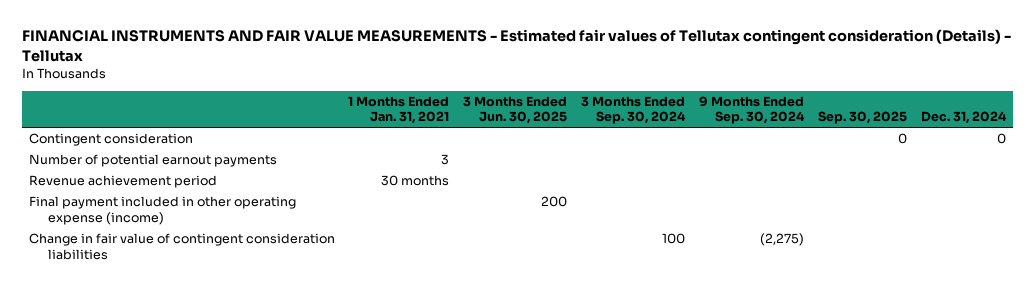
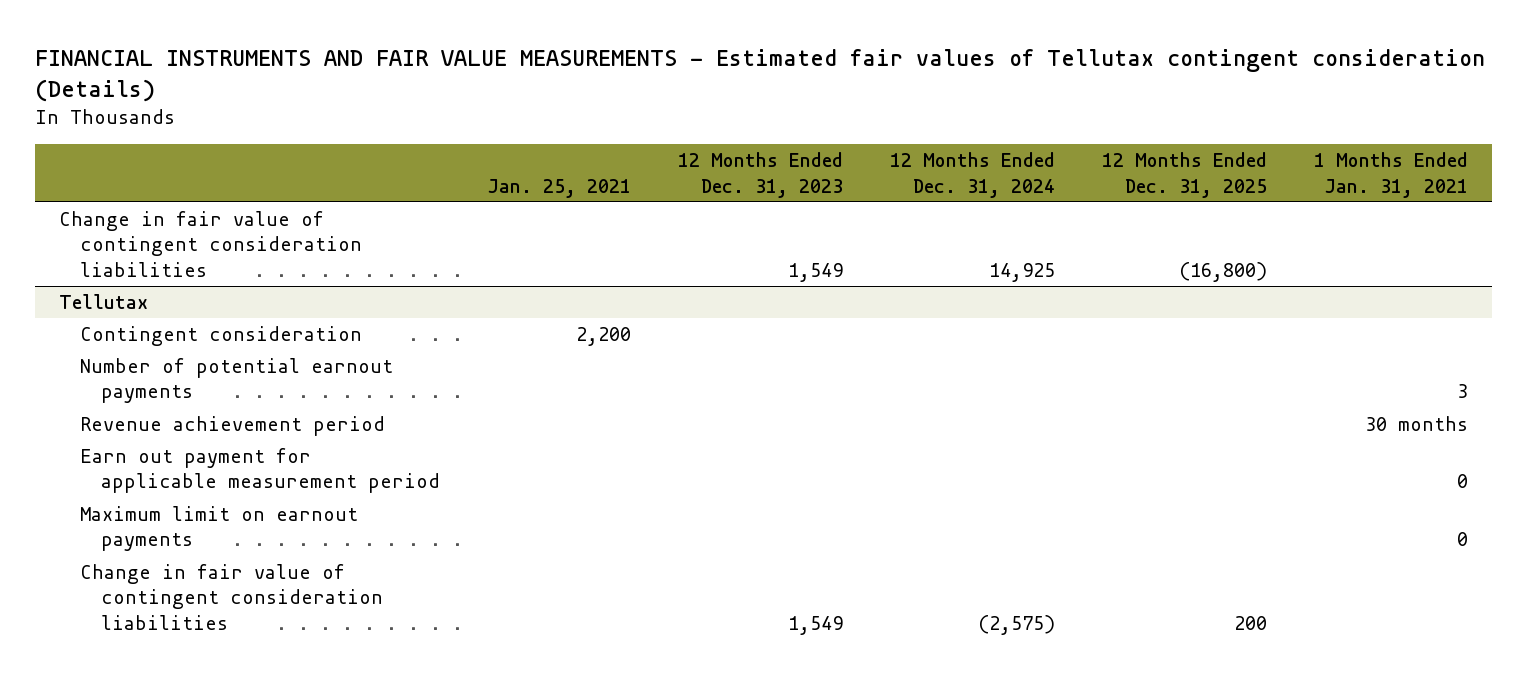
- FINANCIAL INSTRUMENTS AND FAIR VALUE MEASUREMENTS - Estimated fair values of Tellutax contingent consideration (Details) - Tellutax
+ FINANCIAL INSTRUMENTS AND FAIR VALUE MEASUREMENTS - Estimated fair values of Tellutax contingent consideration (Details)
- | 1 Months Ended Jan. 31, 2021 | 3 Months Ended Jun. 30, 2025 | 3 Months Ended Sep. 30, 2024 | 9 Months Ended Sep. 30, 2024 | Sep. 30, 2025 | Dec. 31, 2024
+ | Jan. 25, 2021 | 12 Months Ended Dec. 31, 2023 | 12 Months Ended Dec. 31, 2024 | 12 Months Ended Dec. 31, 2025 | 1 Months Ended Jan. 31, 2021
- Contingent consideration | | | | | 0 | 0
- Number of potential earnout payments | 3 | | | | |
- Revenue achievement period | 30 months | | | | |
- Final payment included in other operating expense (income) | | 200 | | | |
+ Tellutax
+ Contingent consideration | 2,200 | | | |
+ Number of potential earnout payments | | | | | 3
+ Revenue achievement period | | | | | 30 months
+ Earn out payment for applicable measurement period | | | | | 0
+ Maximum limit on earnout payments | | | | | 0
+ Change in fair value of contingent consideration liabilities | | 1,549 | (2,575) | 200 |

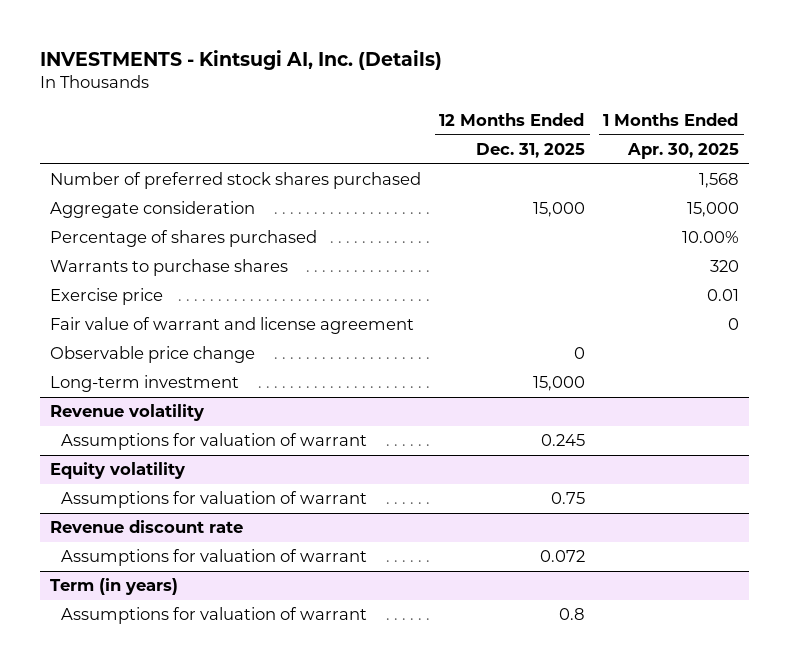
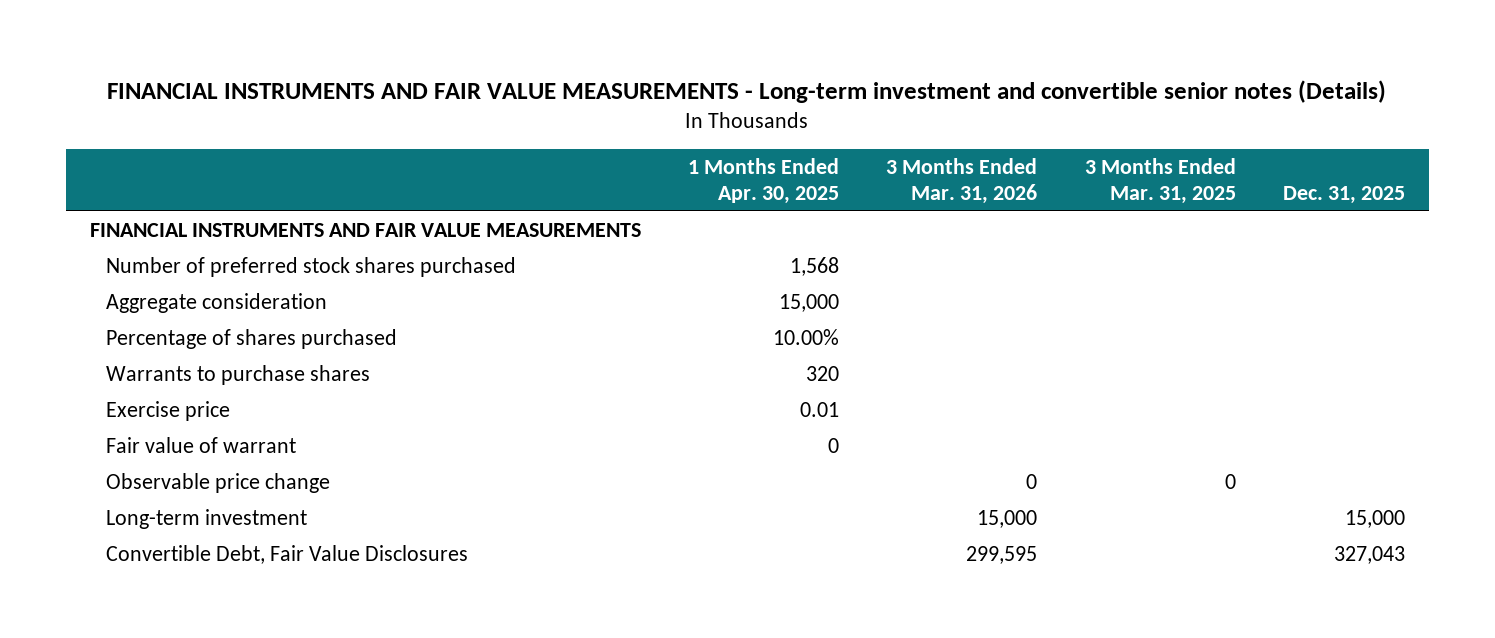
- INVESTMENTS - Kintsugi AI, Inc. (Details)
+ FINANCIAL INSTRUMENTS AND FAIR VALUE MEASUREMENTS - Long-term investment and convertible senior notes (Details)
- | 12 Months Ended Dec. 31, 2025 | 1 Months Ended Apr. 30, 2025
+ | 1 Months Ended Apr. 30, 2025 | 3 Months Ended Mar. 31, 2026 | 3 Months Ended Mar. 31, 2025 | Dec. 31, 2025
+ FINANCIAL INSTRUMENTS AND FAIR VALUE MEASUREMENTS
- Fair value of warrant and license agreement | | 0
+ Fair value of warrant | 0 | | |
- Revenue volatility
- Assumptions for valuation of warrant | 0.245 |
- Equity volatility
- Assumptions for valuation of warrant | 0.75 |
- Revenue discount rate
- Assumptions for valuation of warrant | 0.072 |
- Term (in years)
- Assumptions for valuation of warrant | 0.8 |
+ Convertible Debt, Fair Value Disclosures | | 299,595 | | 327,043

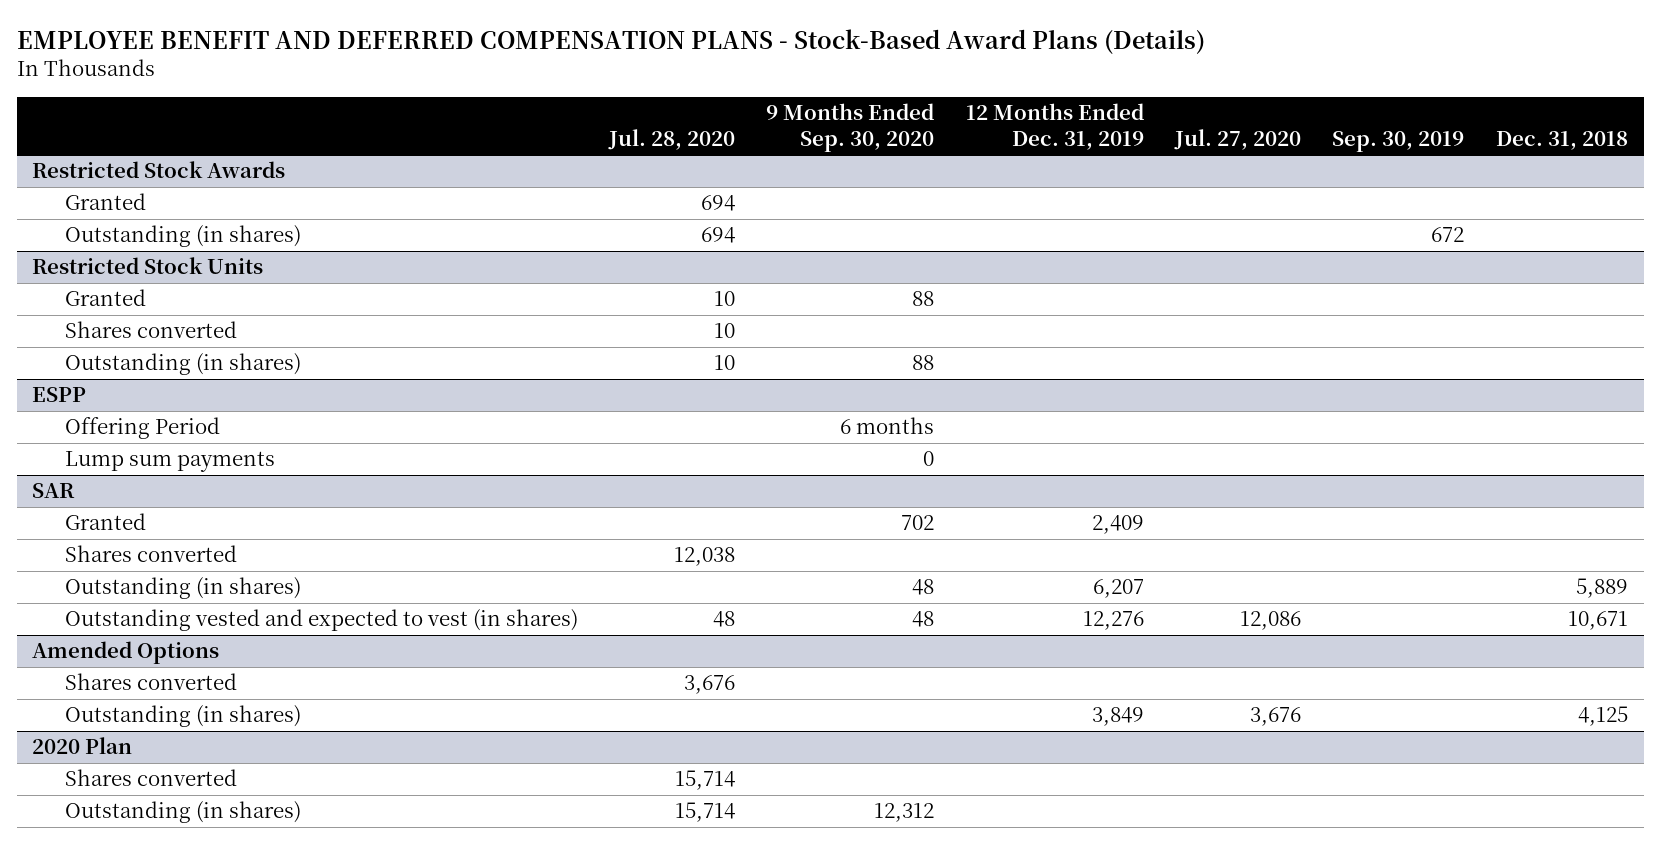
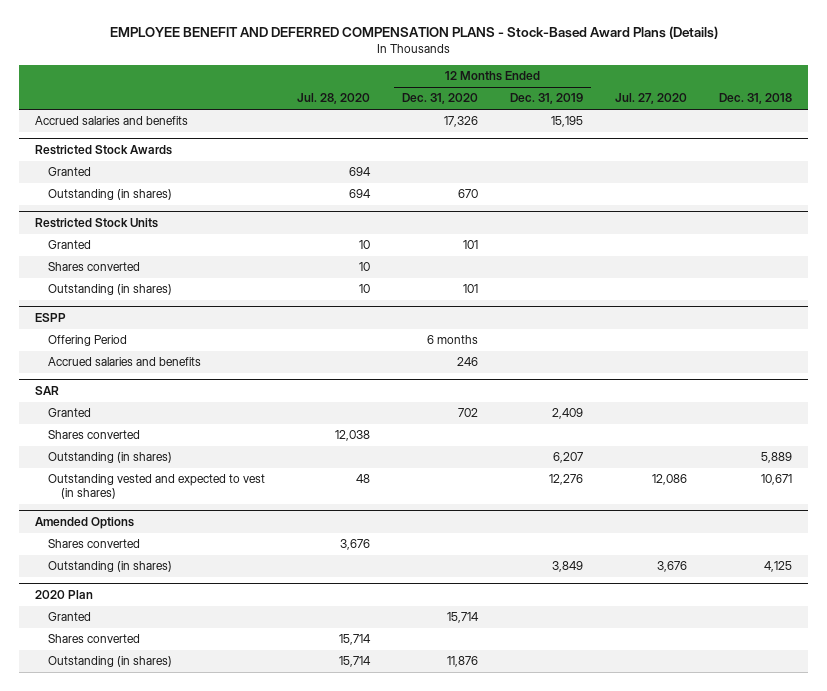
- | Jul. 28, 2020 | 9 Months Ended Sep. 30, 2020 | 12 Months Ended Dec. 31, 2019 | Jul. 27, 2020 | Sep. 30, 2019 | Dec. 31, 2018
+ | Jul. 28, 2020 | 12 Months Ended Dec. 31, 2020 | 12 Months Ended Dec. 31, 2019 | Jul. 27, 2020 | Dec. 31, 2018
+ Accrued salaries and benefits | | 17,326 | 15,195 | |
@ ESPP
- Lump sum payments | | 0 | | | |
+ Accrued salaries and benefits | | 246 | | |
@ 2020 Plan
+ Granted | | 15,714 | | |

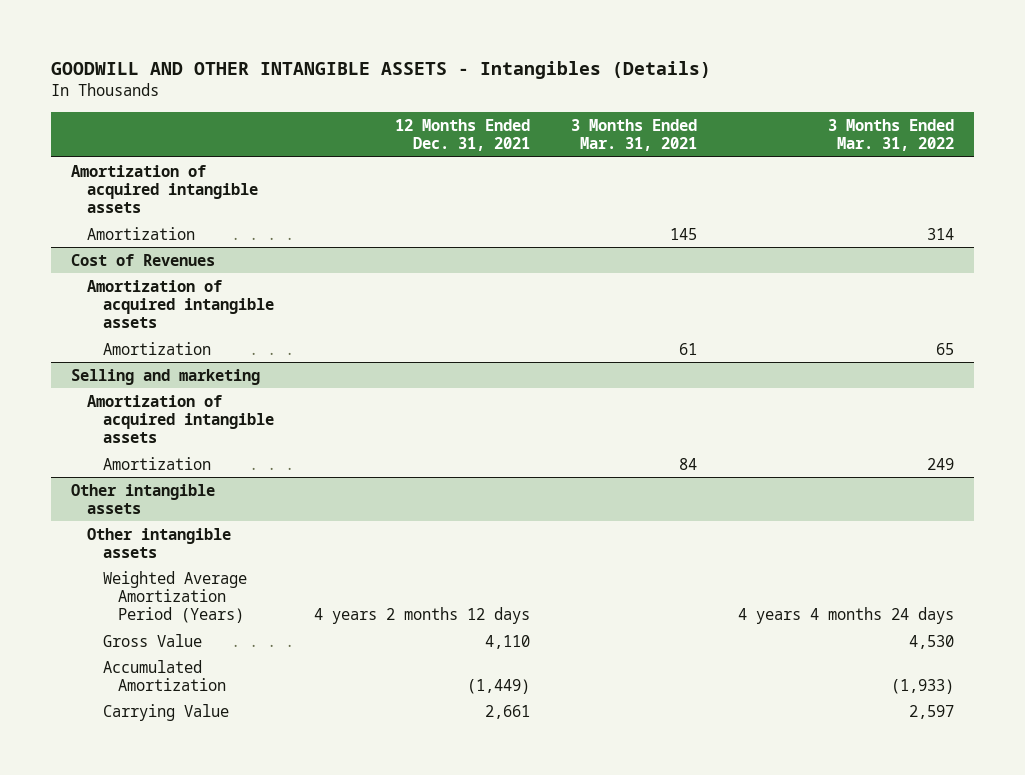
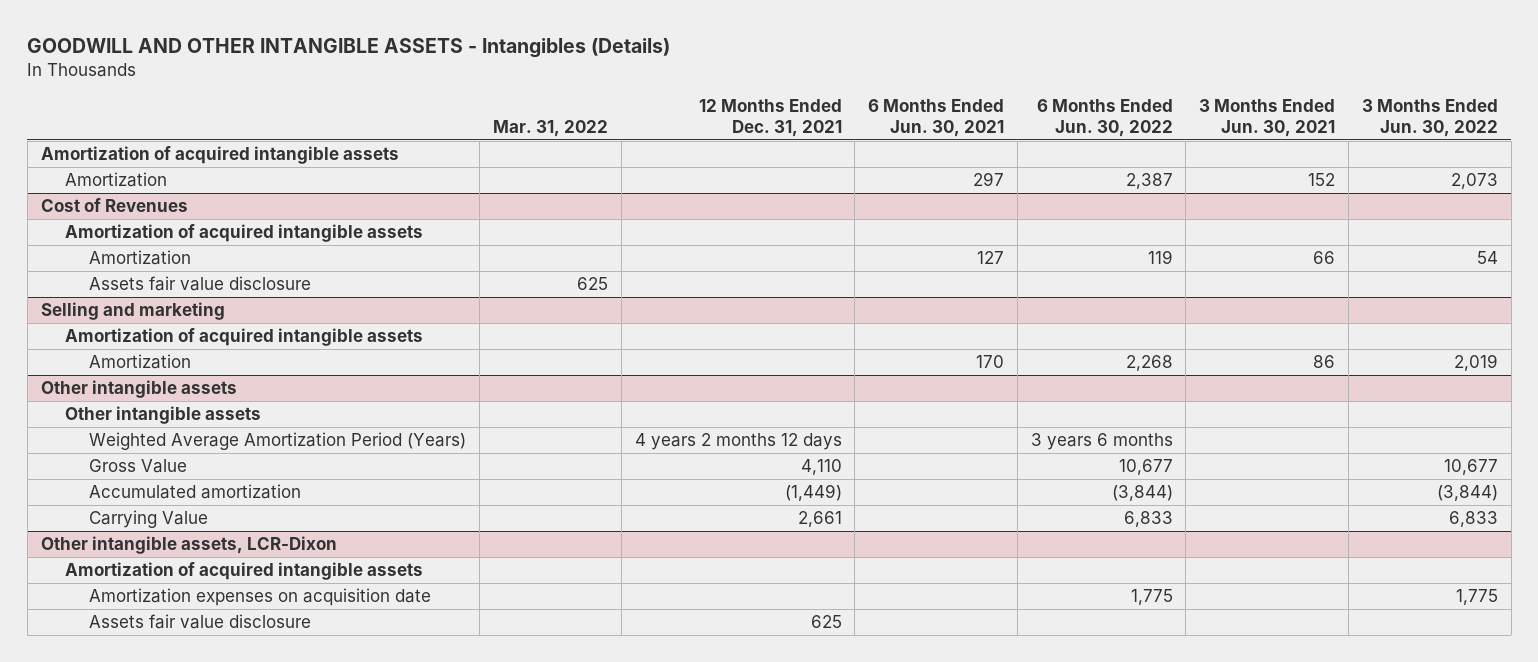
- | 12 Months Ended Dec. 31, 2021 | 3 Months Ended Mar. 31, 2021 | 3 Months Ended Mar. 31, 2022
+ | Mar. 31, 2022 | 12 Months Ended Dec. 31, 2021 | 6 Months Ended Jun. 30, 2021 | 6 Months Ended Jun. 30, 2022 | 3 Months Ended Jun. 30, 2021 | 3 Months Ended Jun. 30, 2022
@ Cost of Revenues
+ Assets fair value disclosure | 625 | | | | |
@ Other intangible assets
- Accumulated Amortization | (1,449) | | (1,933)
+ Accumulated amortization | | (1,449) | | (3,844) | | (3,844)
+ Other intangible assets, LCR-Dixon
+ Amortization of acquired intangible assets
+ Amortization expenses on acquisition date | | | | 1,775 | | 1,775
+ Assets fair value disclosure | | 625 | | | |

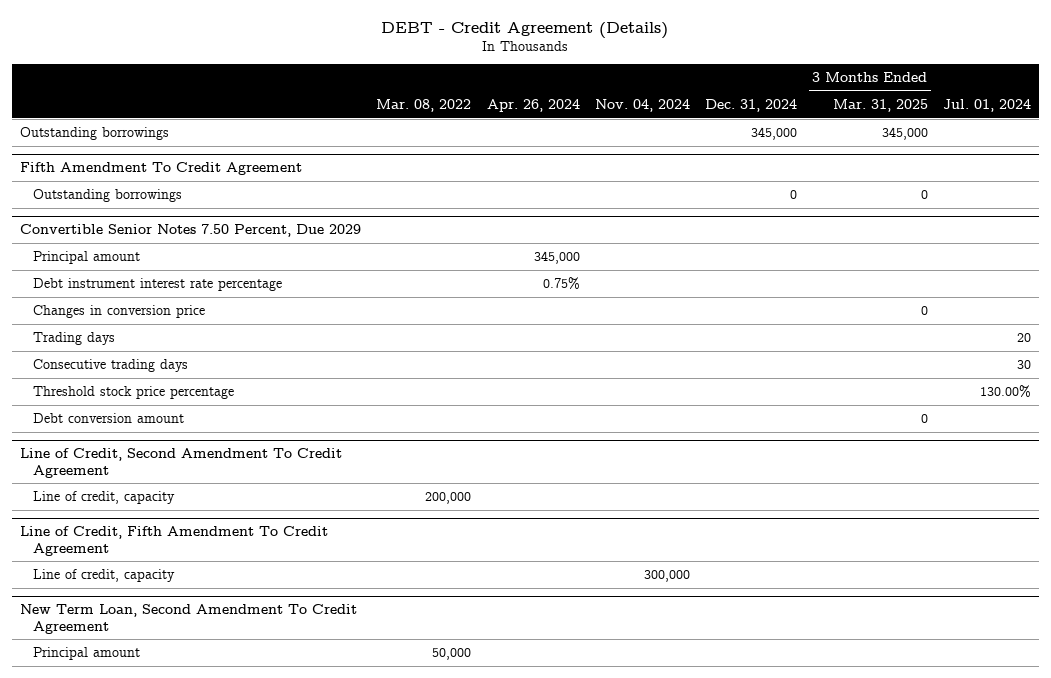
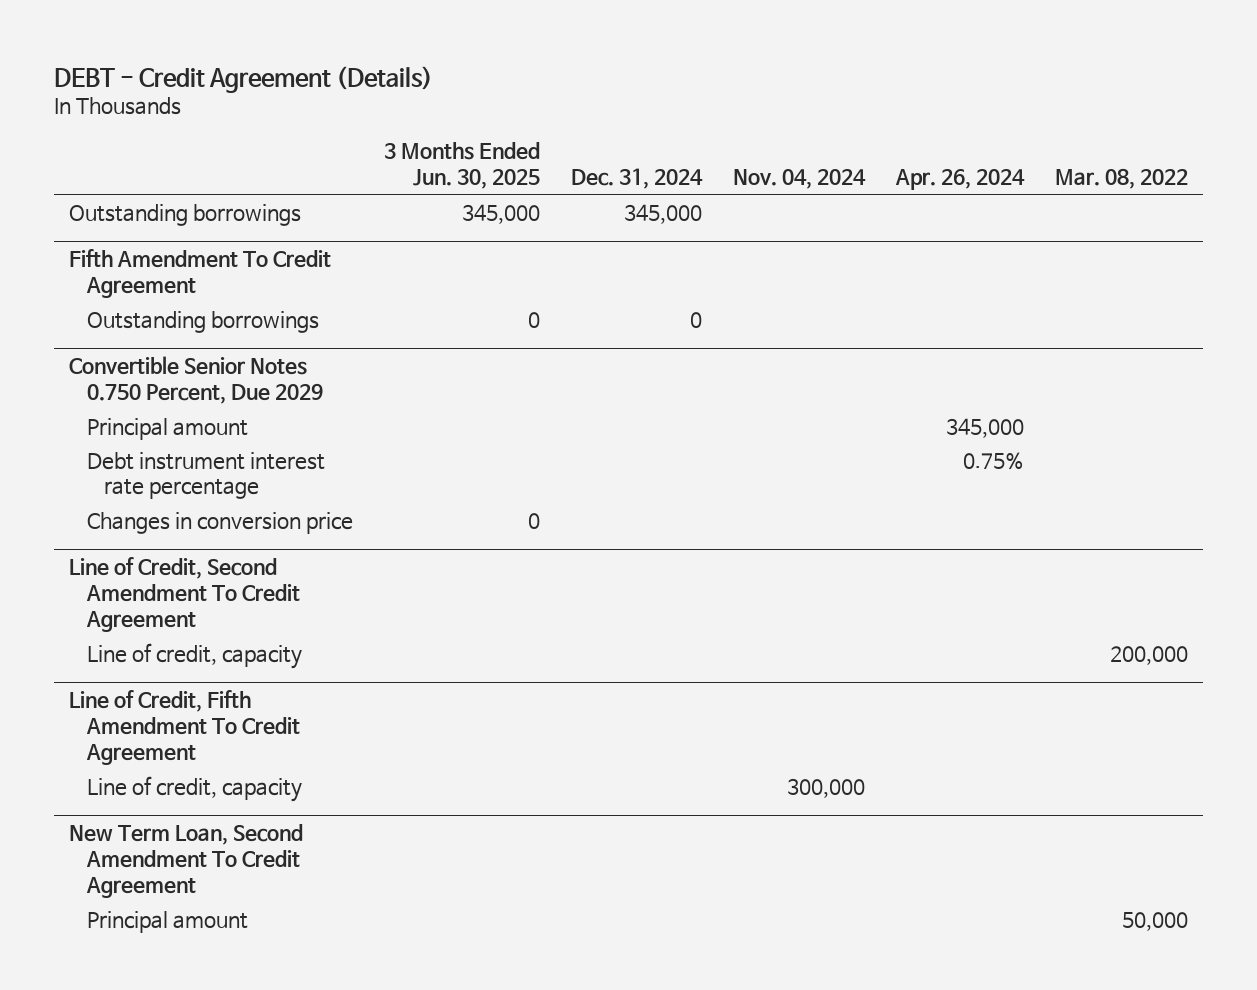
- | Mar. 08, 2022 | Apr. 26, 2024 | Nov. 04, 2024 | Dec. 31, 2024 | 3 Months Ended Mar. 31, 2025 | Jul. 01, 2024
+ | 3 Months Ended Jun. 30, 2025 | Dec. 31, 2024 | Nov. 04, 2024 | Apr. 26, 2024 | Mar. 08, 2022
- Convertible Senior Notes 7.50 Percent, Due 2029
+ Convertible Senior Notes 0.750 Percent, Due 2029
- Trading days | | | | | | 20
- Consecutive trading days | | | | | | 30
- Threshold stock price percentage | | | | | | 130.00%
- Debt conversion amount | | | | | 0 |

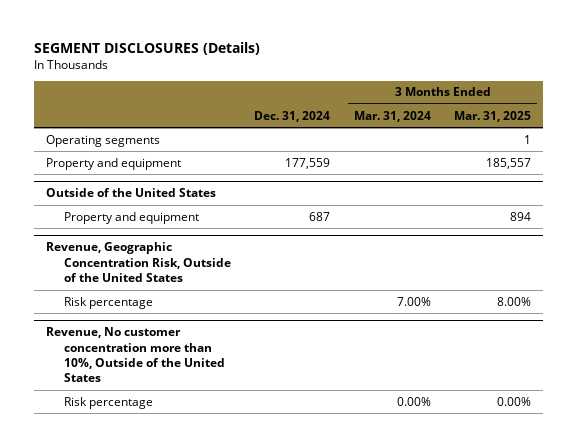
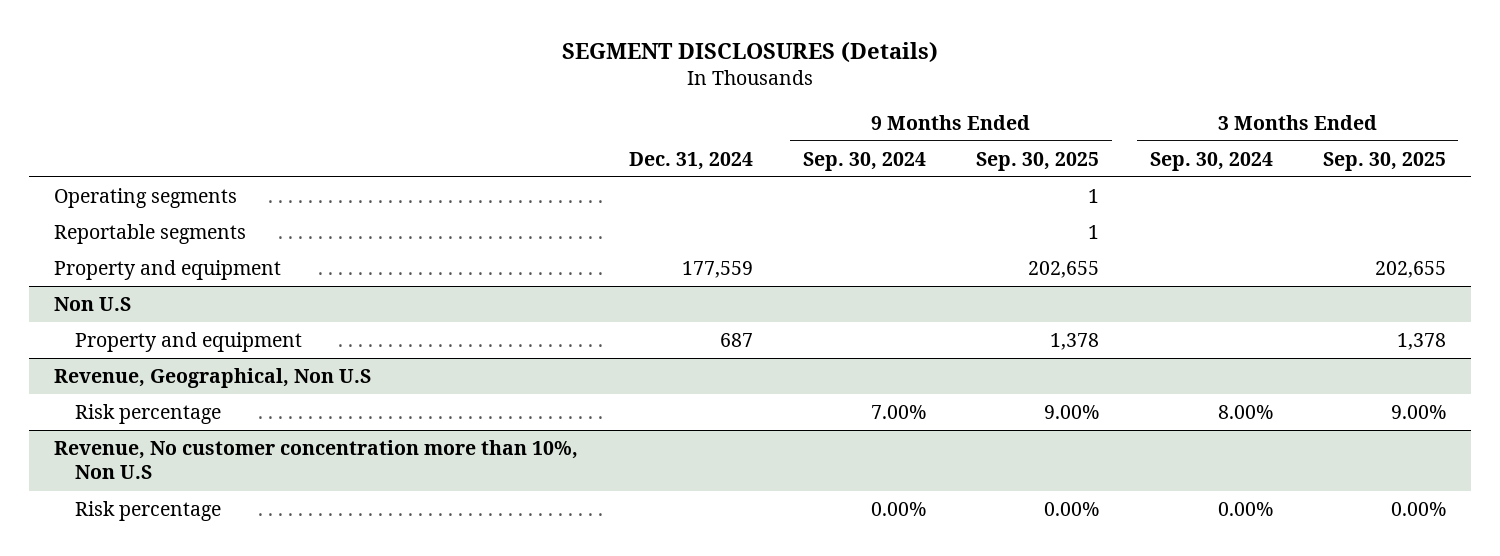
- | Dec. 31, 2024 | 3 Months Ended Mar. 31, 2024 | 3 Months Ended Mar. 31, 2025
+ | Dec. 31, 2024 | 9 Months Ended Sep. 30, 2024 | 9 Months Ended Sep. 30, 2025 | 3 Months Ended Sep. 30, 2024 | 3 Months Ended Sep. 30, 2025
+ Reportable segments | | | 1 | |
- Outside of the United States
+ Non U.S
- Revenue, Geographic Concentration Risk, Outside of the United States
- Risk percentage | | 7.00% | 8.00%
- Revenue, No customer concentration more than 10%, Outside of the United States
- Risk percentage | | 0.00% | 0.00%
+ Revenue, Geographical, Non U.S
+ Risk percentage | | 7.00% | 9.00% | 8.00% | 9.00%
+ Revenue, No customer concentration more than 10%, Non U.S
+ Risk percentage | | 0.00% | 0.00% | 0.00% | 0.00%

